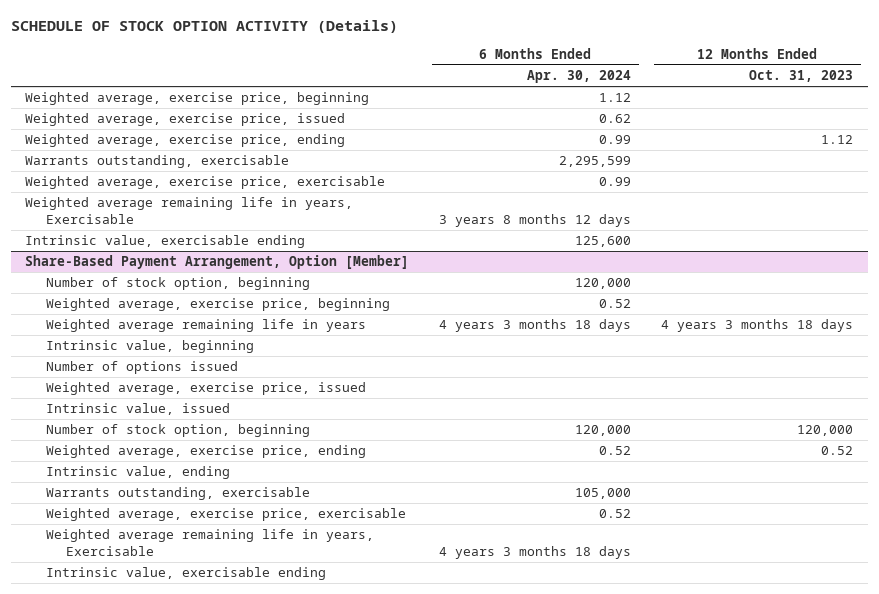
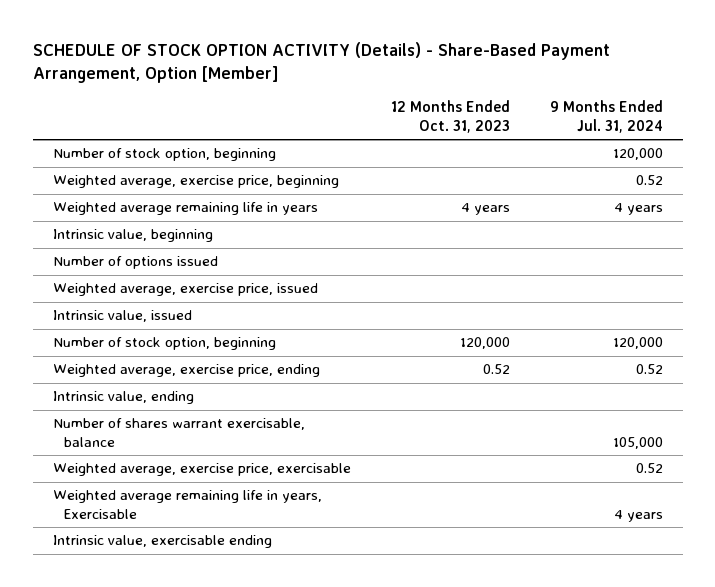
- SCHEDULE OF STOCK OPTION ACTIVITY (Details)
+ SCHEDULE OF STOCK OPTION ACTIVITY (Details) - Share-Based Payment Arrangement, Option [Member]
- | 6 Months Ended Apr. 30, 2024 | 12 Months Ended Oct. 31, 2023
+ | 12 Months Ended Oct. 31, 2023 | 9 Months Ended Jul. 31, 2024
+ Number of stock option, beginning | | 120,000
+ Weighted average remaining life in years | 4 years | 4 years
+ Intrinsic value, beginning
+ Number of options issued
- Weighted average, exercise price, ending | 0.99 | 1.12
- Warrants outstanding, exercisable | 2,295,599 |
+ Intrinsic value, issued
+ Number of stock option, beginning | 120,000 | 120,000
+ Weighted average, exercise price, ending | 0.52 | 0.52
+ Intrinsic value, ending
+ Number of shares warrant exercisable, balance | | 105,000
- Share-Based Payment Arrangement, Option [Member]
- Number of stock option, beginning | 120,000 |
- Weighted average, exercise price, beginning | 0.52 |
- Weighted average remaining life in years | 4 years 3 months 18 days | 4 years 3 months 18 days
- Intrinsic value, beginning
- Number of options issued
- Weighted average, exercise price, issued
- Intrinsic value, issued
- Number of stock option, beginning | 120,000 | 120,000
- Weighted average, exercise price, ending | 0.52 | 0.52
- Intrinsic value, ending
- Warrants outstanding, exercisable | 105,000 |
- Weighted average, exercise price, exercisable | 0.52 |
- Weighted average remaining life in years, Exercisable | 4 years 3 months 18 days |
- Intrinsic value, exercisable ending

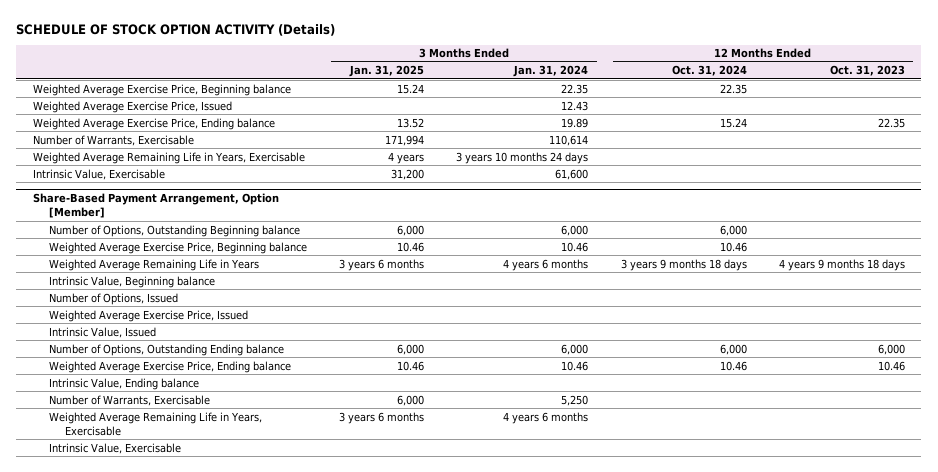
- SCHEDULE OF STOCK OPTION ACTIVITY (Details) - Share-Based Payment Arrangement, Option [Member]
+ SCHEDULE OF STOCK OPTION ACTIVITY (Details)
- | 12 Months Ended Oct. 31, 2023 | 9 Months Ended Jul. 31, 2024
+ | 3 Months Ended Jan. 31, 2025 | 3 Months Ended Jan. 31, 2024 | 12 Months Ended Oct. 31, 2024 | 12 Months Ended Oct. 31, 2023
- Number of stock option, beginning | | 120,000
- Weighted average, exercise price, beginning | | 0.52
- Weighted average remaining life in years | 4 years | 4 years
- Intrinsic value, beginning
- Number of options issued
- Weighted average, exercise price, issued
- Intrinsic value, issued
- Number of stock option, beginning | 120,000 | 120,000
- Weighted average, exercise price, ending | 0.52 | 0.52
- Intrinsic value, ending
- Number of shares warrant exercisable, balance | | 105,000
- Weighted average, exercise price, exercisable | | 0.52
- Weighted average remaining life in years, Exercisable | | 4 years
- Intrinsic value, exercisable ending
+ Weighted Average Exercise Price, Beginning balance | 15.24 | 22.35 | 22.35 |
+ Weighted Average Exercise Price, Issued | | 12.43 | |
+ Weighted Average Exercise Price, Ending balance | 13.52 | 19.89 | 15.24 | 22.35
+ Number of Warrants, Exercisable | 171,994 | 110,614 | |
+ Weighted Average Remaining Life in Years, Exercisable | 4 years | 3 years 10 months 24 days | |
+ Intrinsic Value, Exercisable | 31,200 | 61,600 | |
+ Share-Based Payment Arrangement, Option [Member]
+ Number of Options, Outstanding Beginning balance | 6,000 | 6,000 | 6,000 |
+ Weighted Average Exercise Price, Beginning balance | 10.46 | 10.46 | 10.46 |
+ Weighted Average Remaining Life in Years | 3 years 6 months | 4 years 6 months | 3 years 9 months 18 days | 4 years 9 months 18 days
+ Intrinsic Value, Beginning balance
+ Number of Options, Issued
+ Weighted Average Exercise Price, Issued
+ Intrinsic Value, Issued
+ Number of Options, Outstanding Ending balance | 6,000 | 6,000 | 6,000 | 6,000
+ Weighted Average Exercise Price, Ending balance | 10.46 | 10.46 | 10.46 | 10.46
+ Intrinsic Value, Ending balance
+ Number of Warrants, Exercisable | 6,000 | 5,250 | |
+ Weighted Average Remaining Life in Years, Exercisable | 3 years 6 months | 4 years 6 months | |
+ Intrinsic Value, Exercisable

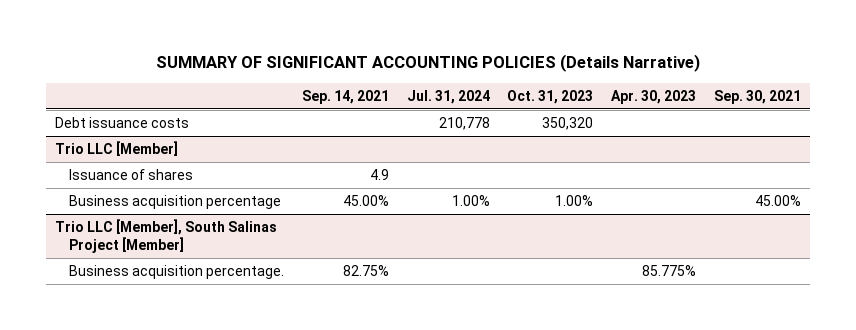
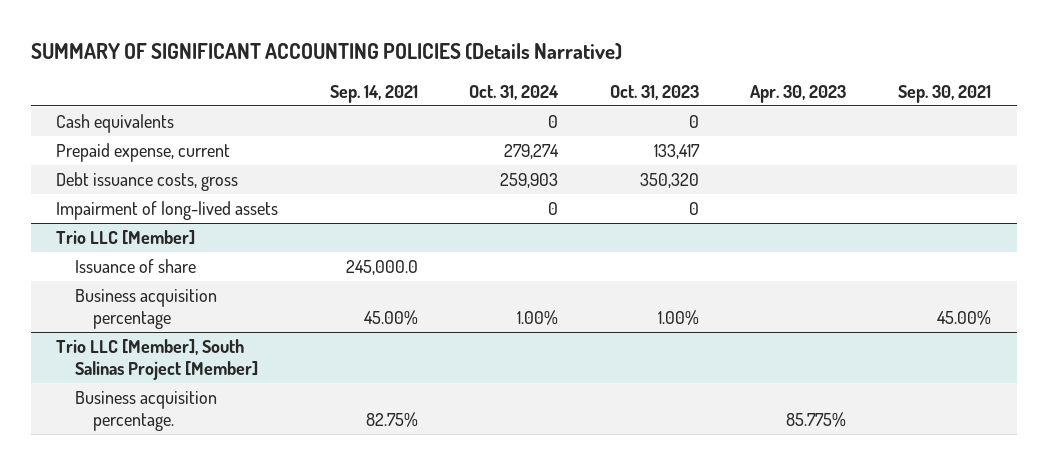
- | Sep. 14, 2021 | Jul. 31, 2024 | Oct. 31, 2023 | Apr. 30, 2023 | Sep. 30, 2021
+ | Sep. 14, 2021 | Oct. 31, 2024 | Oct. 31, 2023 | Apr. 30, 2023 | Sep. 30, 2021
- Debt issuance costs | | 210,778 | 350,320 | |
+ Cash equivalents | | 0 | 0 | |
+ Prepaid expense, current | | 279,274 | 133,417 | |
+ Debt issuance costs, gross | | 259,903 | 350,320 | |
+ Impairment of long-lived assets | | 0 | 0 | |
@ Trio LLC [Member]
- Issuance of shares | 4.9 | | | |
+ Issuance of share | 245,000.0 | | | |

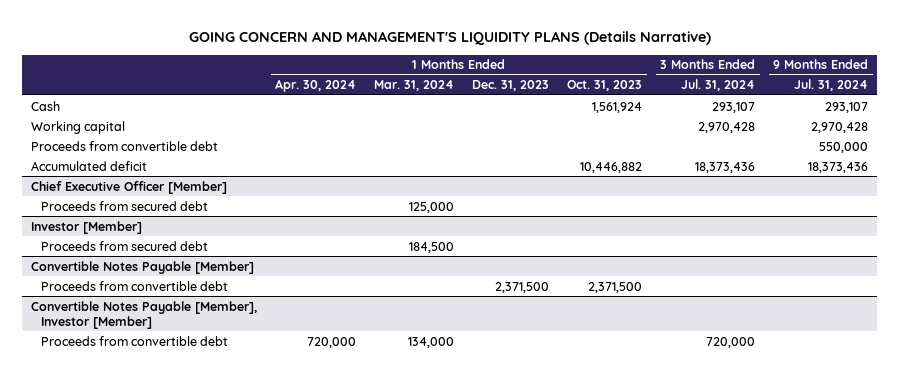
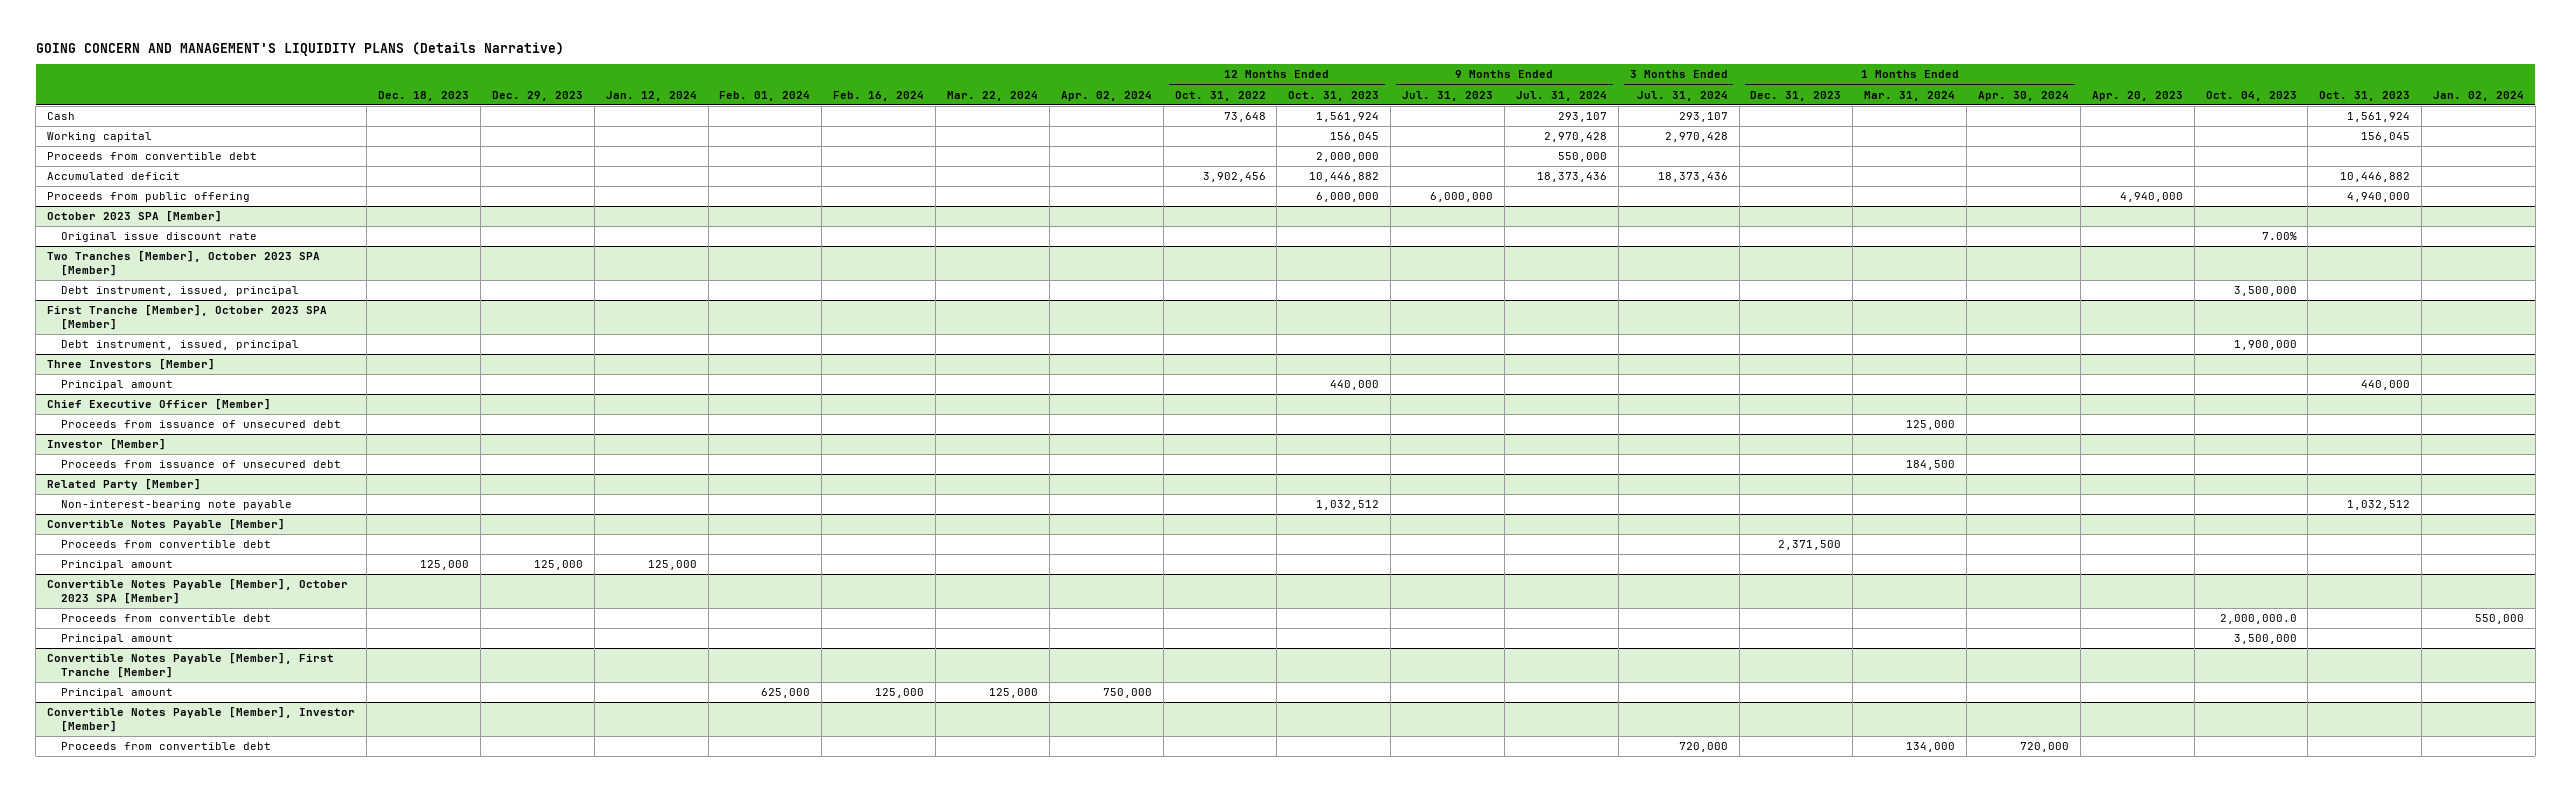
- | 1 Months Ended Apr. 30, 2024 | 1 Months Ended Mar. 31, 2024 | 1 Months Ended Dec. 31, 2023 | 1 Months Ended Oct. 31, 2023 | 3 Months Ended Jul. 31, 2024 | 9 Months Ended Jul. 31, 2024
+ | Dec. 18, 2023 | Dec. 29, 2023 | Jan. 12, 2024 | Feb. 01, 2024 | Feb. 16, 2024 | Mar. 22, 2024 | Apr. 02, 2024 | 12 Months Ended Oct. 31, 2022 | 12 Months Ended Oct. 31, 2023 | 9 Months Ended Jul. 31, 2023 | 9 Months Ended Jul. 31, 2024 | 3 Months Ended Jul. 31, 2024 | 1 Months Ended Dec. 31, 2023 | 1 Months Ended Mar. 31, 2024 | 1 Months Ended Apr. 30, 2024 | Apr. 20, 2023 | Oct. 04, 2023 | Oct. 31, 2023 | Jan. 02, 2024
+ Proceeds from public offering | | | | | | | | | 6,000,000 | 6,000,000 | | | | | | 4,940,000 | | 4,940,000 |
+ October 2023 SPA [Member]
+ Original issue discount rate | | | | | | | | | | | | | | | | | 7.00% | |
+ Two Tranches [Member], October 2023 SPA [Member]
+ Debt instrument, issued, principal | | | | | | | | | | | | | | | | | 3,500,000 | |
+ First Tranche [Member], October 2023 SPA [Member]
+ Debt instrument, issued, principal | | | | | | | | | | | | | | | | | 1,900,000 | |
+ Three Investors [Member]
+ Principal amount | | | | | | | | | 440,000 | | | | | | | | | 440,000 |
@ Chief Executive Officer [Member]
- Proceeds from secured debt | | 125,000 | | | |
+ Proceeds from issuance of unsecured debt | | | | | | | | | | | | | | 125,000 | | | | |
@ Investor [Member]
- Proceeds from secured debt | | 184,500 | | | |
+ Proceeds from issuance of unsecured debt | | | | | | | | | | | | | | 184,500 | | | | |
+ Related Party [Member]
+ Non-interest-bearing note payable | | | | | | | | | 1,032,512 | | | | | | | | | 1,032,512 |
@ Convertible Notes Payable [Member]
+ Principal amount | 125,000 | 125,000 | 125,000 | | | | | | | | | | | | | | | |
+ Convertible Notes Payable [Member], October 2023 SPA [Member]
+ Proceeds from convertible debt | | | | | | | | | | | | | | | | | 2,000,000.0 | | 550,000
+ Principal amount | | | | | | | | | | | | | | | | | 3,500,000 | |
+ Convertible Notes Payable [Member], First Tranche [Member]
+ Principal amount | | | | 625,000 | 125,000 | 125,000 | 750,000 | | | | | | | | | | | |

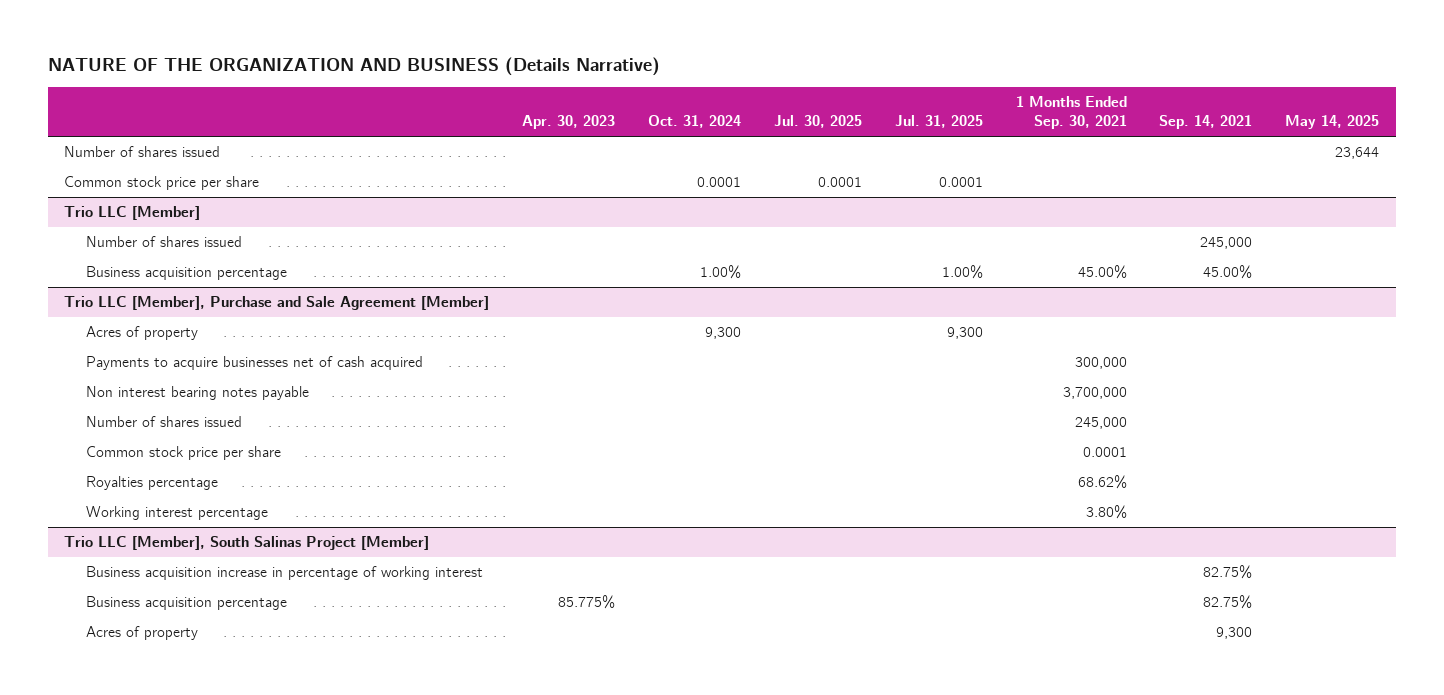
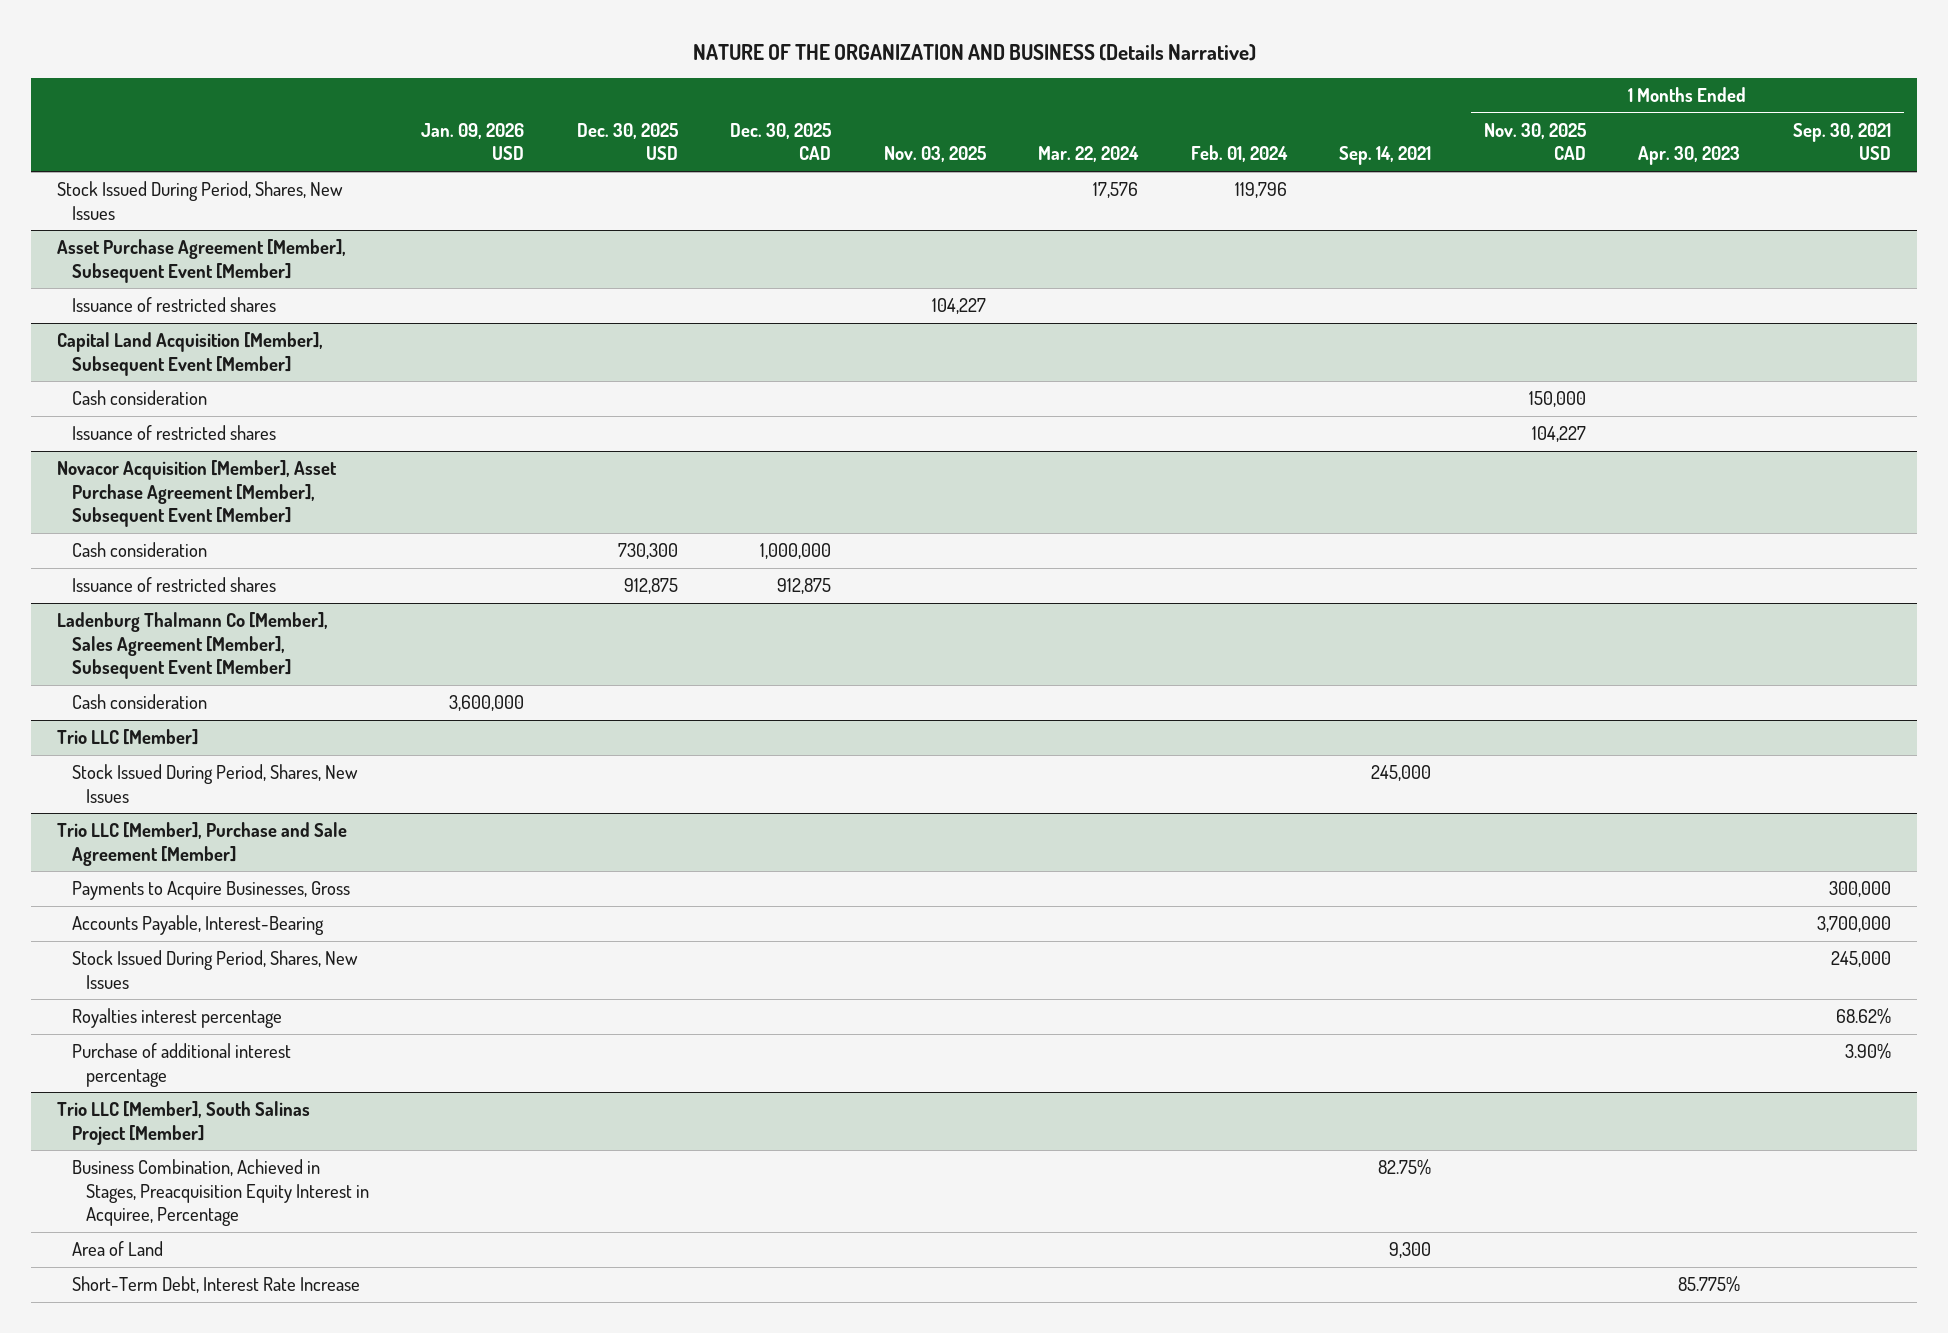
- | Apr. 30, 2023 | Oct. 31, 2024 | Jul. 30, 2025 | Jul. 31, 2025 | 1 Months Ended Sep. 30, 2021 | Sep. 14, 2021 | May 14, 2025
+ | Jan. 09, 2026 USD | Dec. 30, 2025 USD | Dec. 30, 2025 CAD | Nov. 03, 2025 | Mar. 22, 2024 | Feb. 01, 2024 | Sep. 14, 2021 | 1 Months Ended Nov. 30, 2025 CAD | 1 Months Ended Apr. 30, 2023 | 1 Months Ended Sep. 30, 2021 USD
- Number of shares issued | | | | | | | 23,644
- Common stock price per share | | 0.0001 | 0.0001 | 0.0001 | | |
+ Stock Issued During Period, Shares, New Issues | | | | | 17,576 | 119,796 | | | |
+ Asset Purchase Agreement [Member], Subsequent Event [Member]
+ Issuance of restricted shares | | | | 104,227 | | | | | |
+ Capital Land Acquisition [Member], Subsequent Event [Member]
+ Cash consideration | | | | | | | | 150,000 | |
+ Issuance of restricted shares | | | | | | | | 104,227 | |
+ Novacor Acquisition [Member], Asset Purchase Agreement [Member], Subsequent Event [Member]
+ Cash consideration | | 730,300 | 1,000,000 | | | | | | |
+ Issuance of restricted shares | | 912,875 | 912,875 | | | | | | |
+ Ladenburg Thalmann Co [Member], Sales Agreement [Member], Subsequent Event [Member]
+ Cash consideration | 3,600,000 | | | | | | | | |
@ Trio LLC [Member]
- Number of shares issued | | | | | | 245,000 |
- Business acquisition percentage | | 1.00% | | 1.00% | 45.00% | 45.00% |
+ Stock Issued During Period, Shares, New Issues | | | | | | | 245,000 | | |
@ Trio LLC [Member], Purchase and Sale Agreement [Member]
- Acres of property | | 9,300 | | 9,300 | | |
- Payments to acquire businesses net of cash acquired | | | | | 300,000 | |
- Non interest bearing notes payable | | | | | 3,700,000 | |
- Number of shares issued | | | | | 245,000 | |
- Common stock price per share | | | | | 0.0001 | |
- Royalties percentage | | | | | 68.62% | |
- Working interest percentage | | | | | 3.80% | |
+ Payments to Acquire Businesses, Gross | | | | | | | | | | 300,000
+ Accounts Payable, Interest-Bearing | | | | | | | | | | 3,700,000
+ Stock Issued During Period, Shares, New Issues | | | | | | | | | | 245,000
+ Royalties interest percentage | | | | | | | | | | 68.62%
+ Purchase of additional interest percentage | | | | | | | | | | 3.90%
@ Trio LLC [Member], South Salinas Project [Member]
- Business acquisition increase in percentage of working interest | | | | | | 82.75% |
- Business acquisition percentage | 85.775% | | | | | 82.75% |
- Acres of property | | | | | | 9,300 |
+ Business Combination, Achieved in Stages, Preacquisition Equity Interest in Acquiree, Percentage | | | | | | | 82.75% | | |
+ Area of Land | | | | | | | 9,300 | | |
+ Short-Term Debt, Interest Rate Increase | | | | | | | | | 85.775% |

